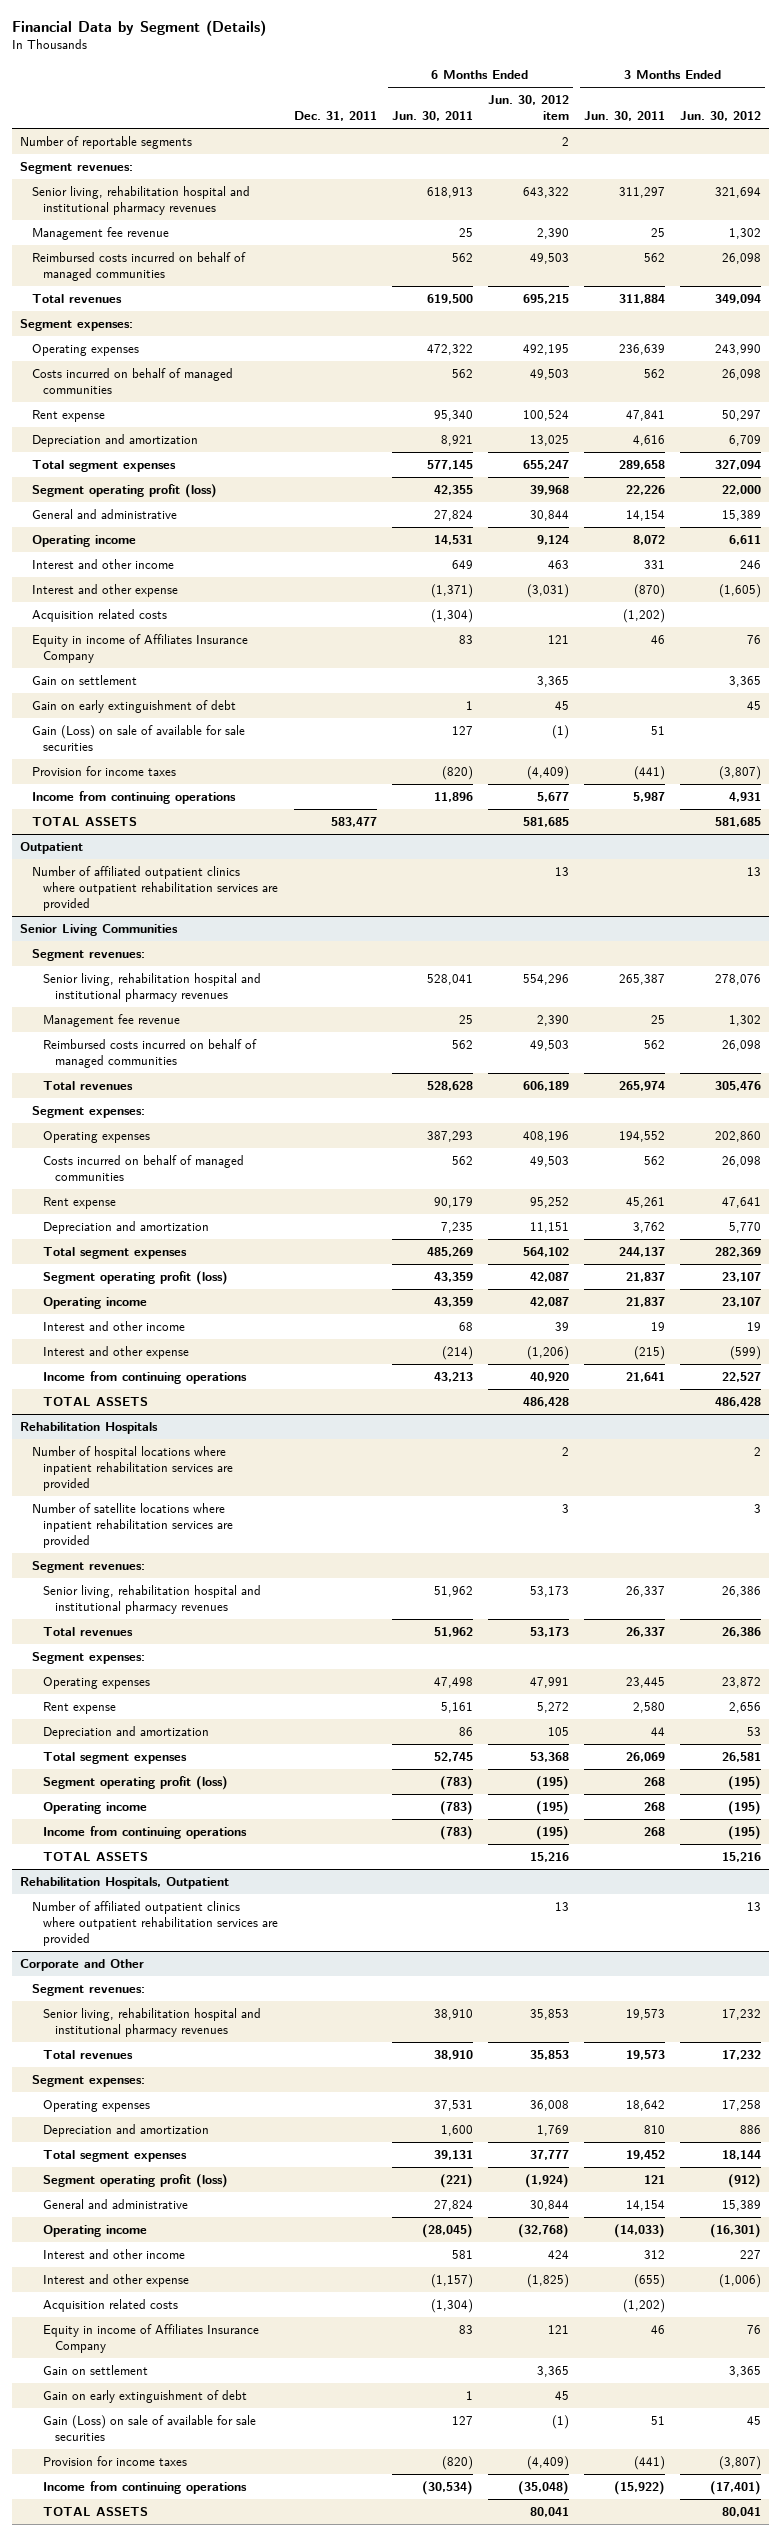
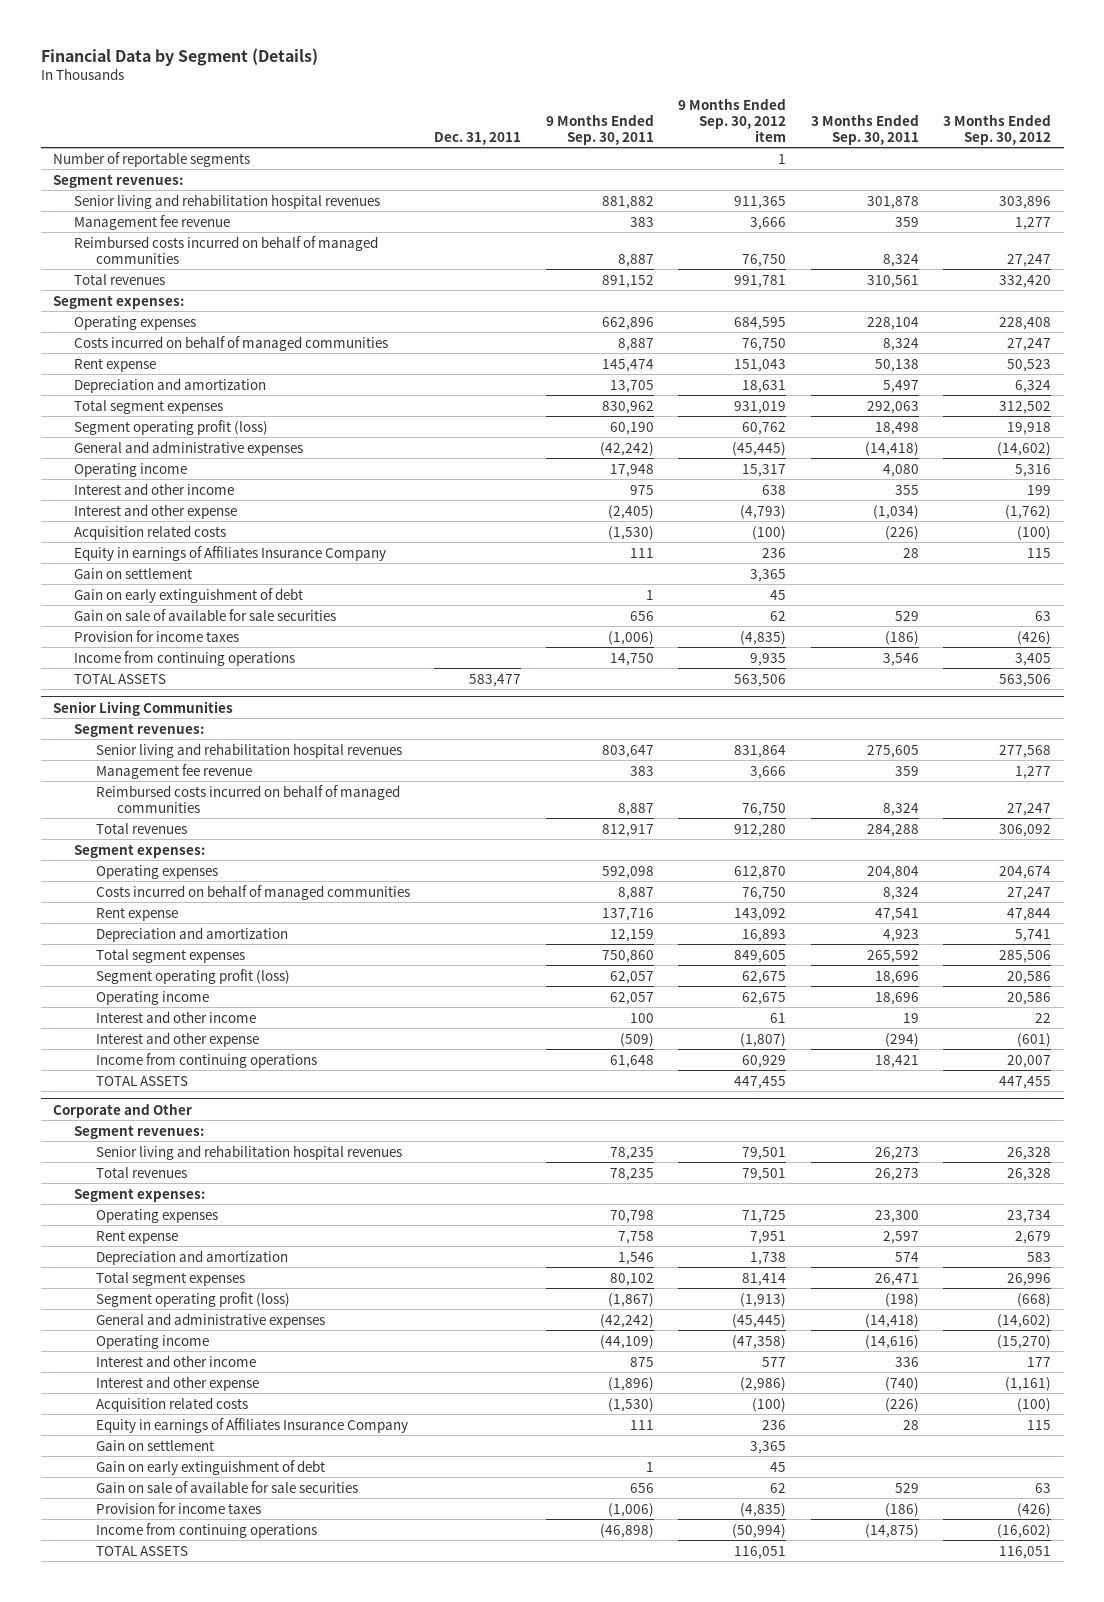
- | Dec. 31, 2011 | 6 Months Ended Jun. 30, 2011 | 6 Months Ended Jun. 30, 2012 item | 3 Months Ended Jun. 30, 2011 | 3 Months Ended Jun. 30, 2012
+ | Dec. 31, 2011 | 9 Months Ended Sep. 30, 2011 | 9 Months Ended Sep. 30, 2012 item | 3 Months Ended Sep. 30, 2011 | 3 Months Ended Sep. 30, 2012
- Senior living, rehabilitation hospital and institutional pharmacy revenues | | 618,913 | 643,322 | 311,297 | 321,694
+ Senior living and rehabilitation hospital revenues | | 881,882 | 911,365 | 301,878 | 303,896
- General and administrative | | 27,824 | 30,844 | 14,154 | 15,389
+ General and administrative expenses | | (42,242) | (45,445) | (14,418) | (14,602)
- Equity in income of Affiliates Insurance Company | | 83 | 121 | 46 | 76
+ Equity in earnings of Affiliates Insurance Company | | 111 | 236 | 28 | 115
- Gain (Loss) on sale of available for sale securities | | 127 | (1) | 51 |
+ Gain on sale of available for sale securities | | 656 | 62 | 529 | 63
- Outpatient
- Number of affiliated outpatient clinics where outpatient rehabilitation services are provided | | | 13 | | 13
@ Senior Living Communities
- Senior living, rehabilitation hospital and institutional pharmacy revenues | | 528,041 | 554,296 | 265,387 | 278,076
+ Senior living and rehabilitation hospital revenues | | 803,647 | 831,864 | 275,605 | 277,568
- Rehabilitation Hospitals
- Number of hospital locations where inpatient rehabilitation services are provided | | | 2 | | 2
- Number of satellite locations where inpatient rehabilitation services are provided | | | 3 | | 3
- Segment revenues:
- Senior living, rehabilitation hospital and institutional pharmacy revenues | | 51,962 | 53,173 | 26,337 | 26,386
- Total revenues | | 51,962 | 53,173 | 26,337 | 26,386
- Segment expenses:
- Operating expenses | | 47,498 | 47,991 | 23,445 | 23,872
- Rent expense | | 5,161 | 5,272 | 2,580 | 2,656
- Depreciation and amortization | | 86 | 105 | 44 | 53
- Total segment expenses | | 52,745 | 53,368 | 26,069 | 26,581
- Segment operating profit (loss) | | (783) | (195) | 268 | (195)
- Operating income | | (783) | (195) | 268 | (195)
- Income from continuing operations | | (783) | (195) | 268 | (195)
- TOTAL ASSETS | | | 15,216 | | 15,216
- Rehabilitation Hospitals, Outpatient
- Number of affiliated outpatient clinics where outpatient rehabilitation services are provided | | | 13 | | 13
@ Corporate and Other
- Senior living, rehabilitation hospital and institutional pharmacy revenues | | 38,910 | 35,853 | 19,573 | 17,232
+ Senior living and rehabilitation hospital revenues | | 78,235 | 79,501 | 26,273 | 26,328
+ Rent expense | | 7,758 | 7,951 | 2,597 | 2,679
- General and administrative | | 27,824 | 30,844 | 14,154 | 15,389
+ General and administrative expenses | | (42,242) | (45,445) | (14,418) | (14,602)
- Equity in income of Affiliates Insurance Company | | 83 | 121 | 46 | 76
+ Equity in earnings of Affiliates Insurance Company | | 111 | 236 | 28 | 115
- Gain (Loss) on sale of available for sale securities | | 127 | (1) | 51 | 45
+ Gain on sale of available for sale securities | | 656 | 62 | 529 | 63

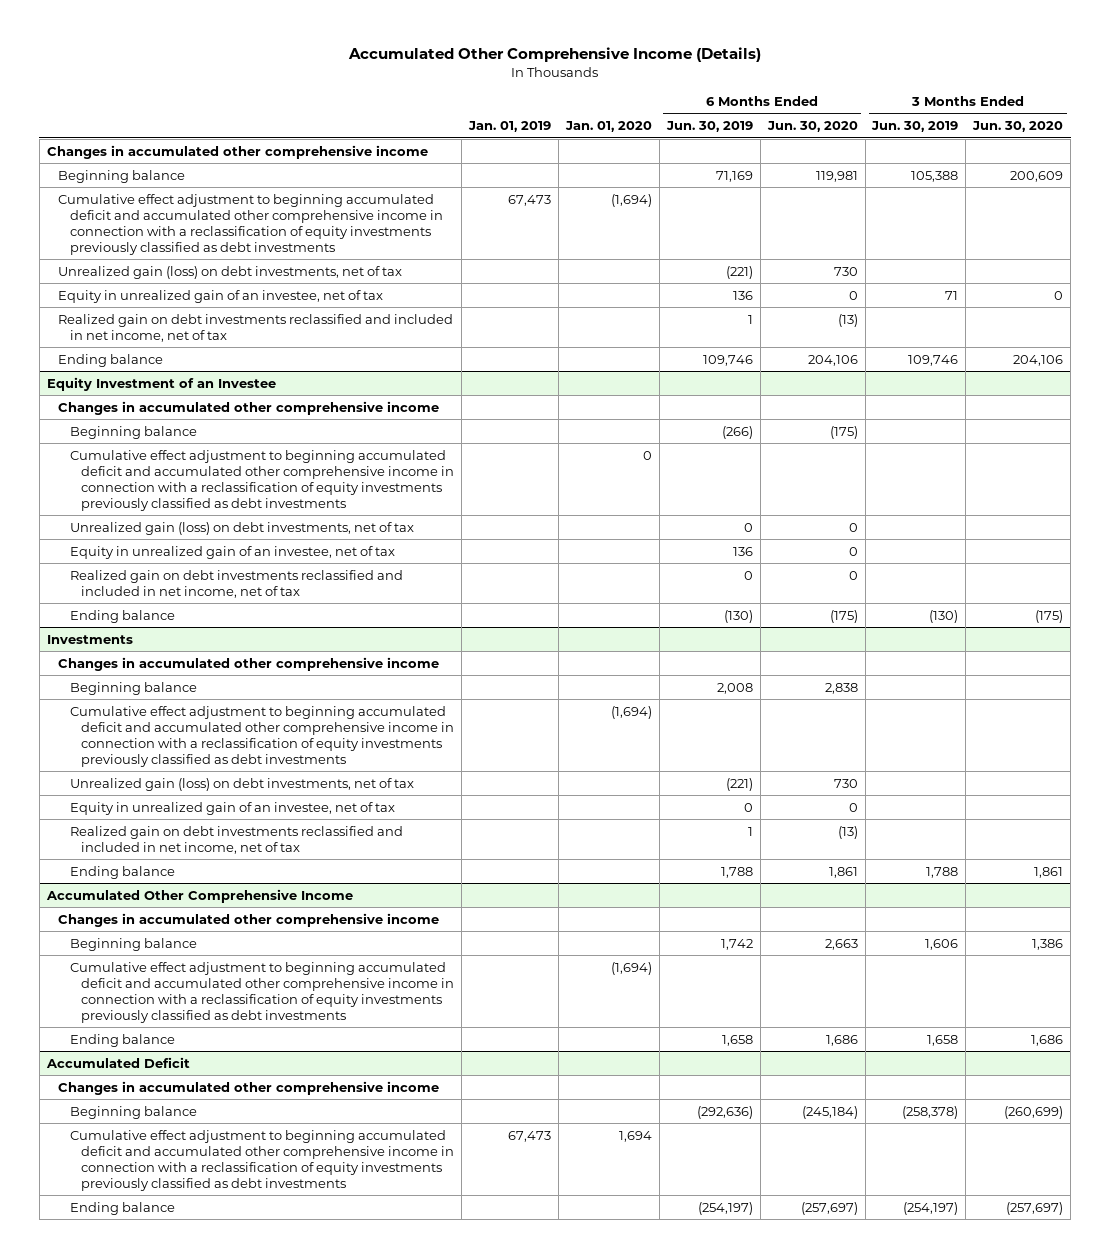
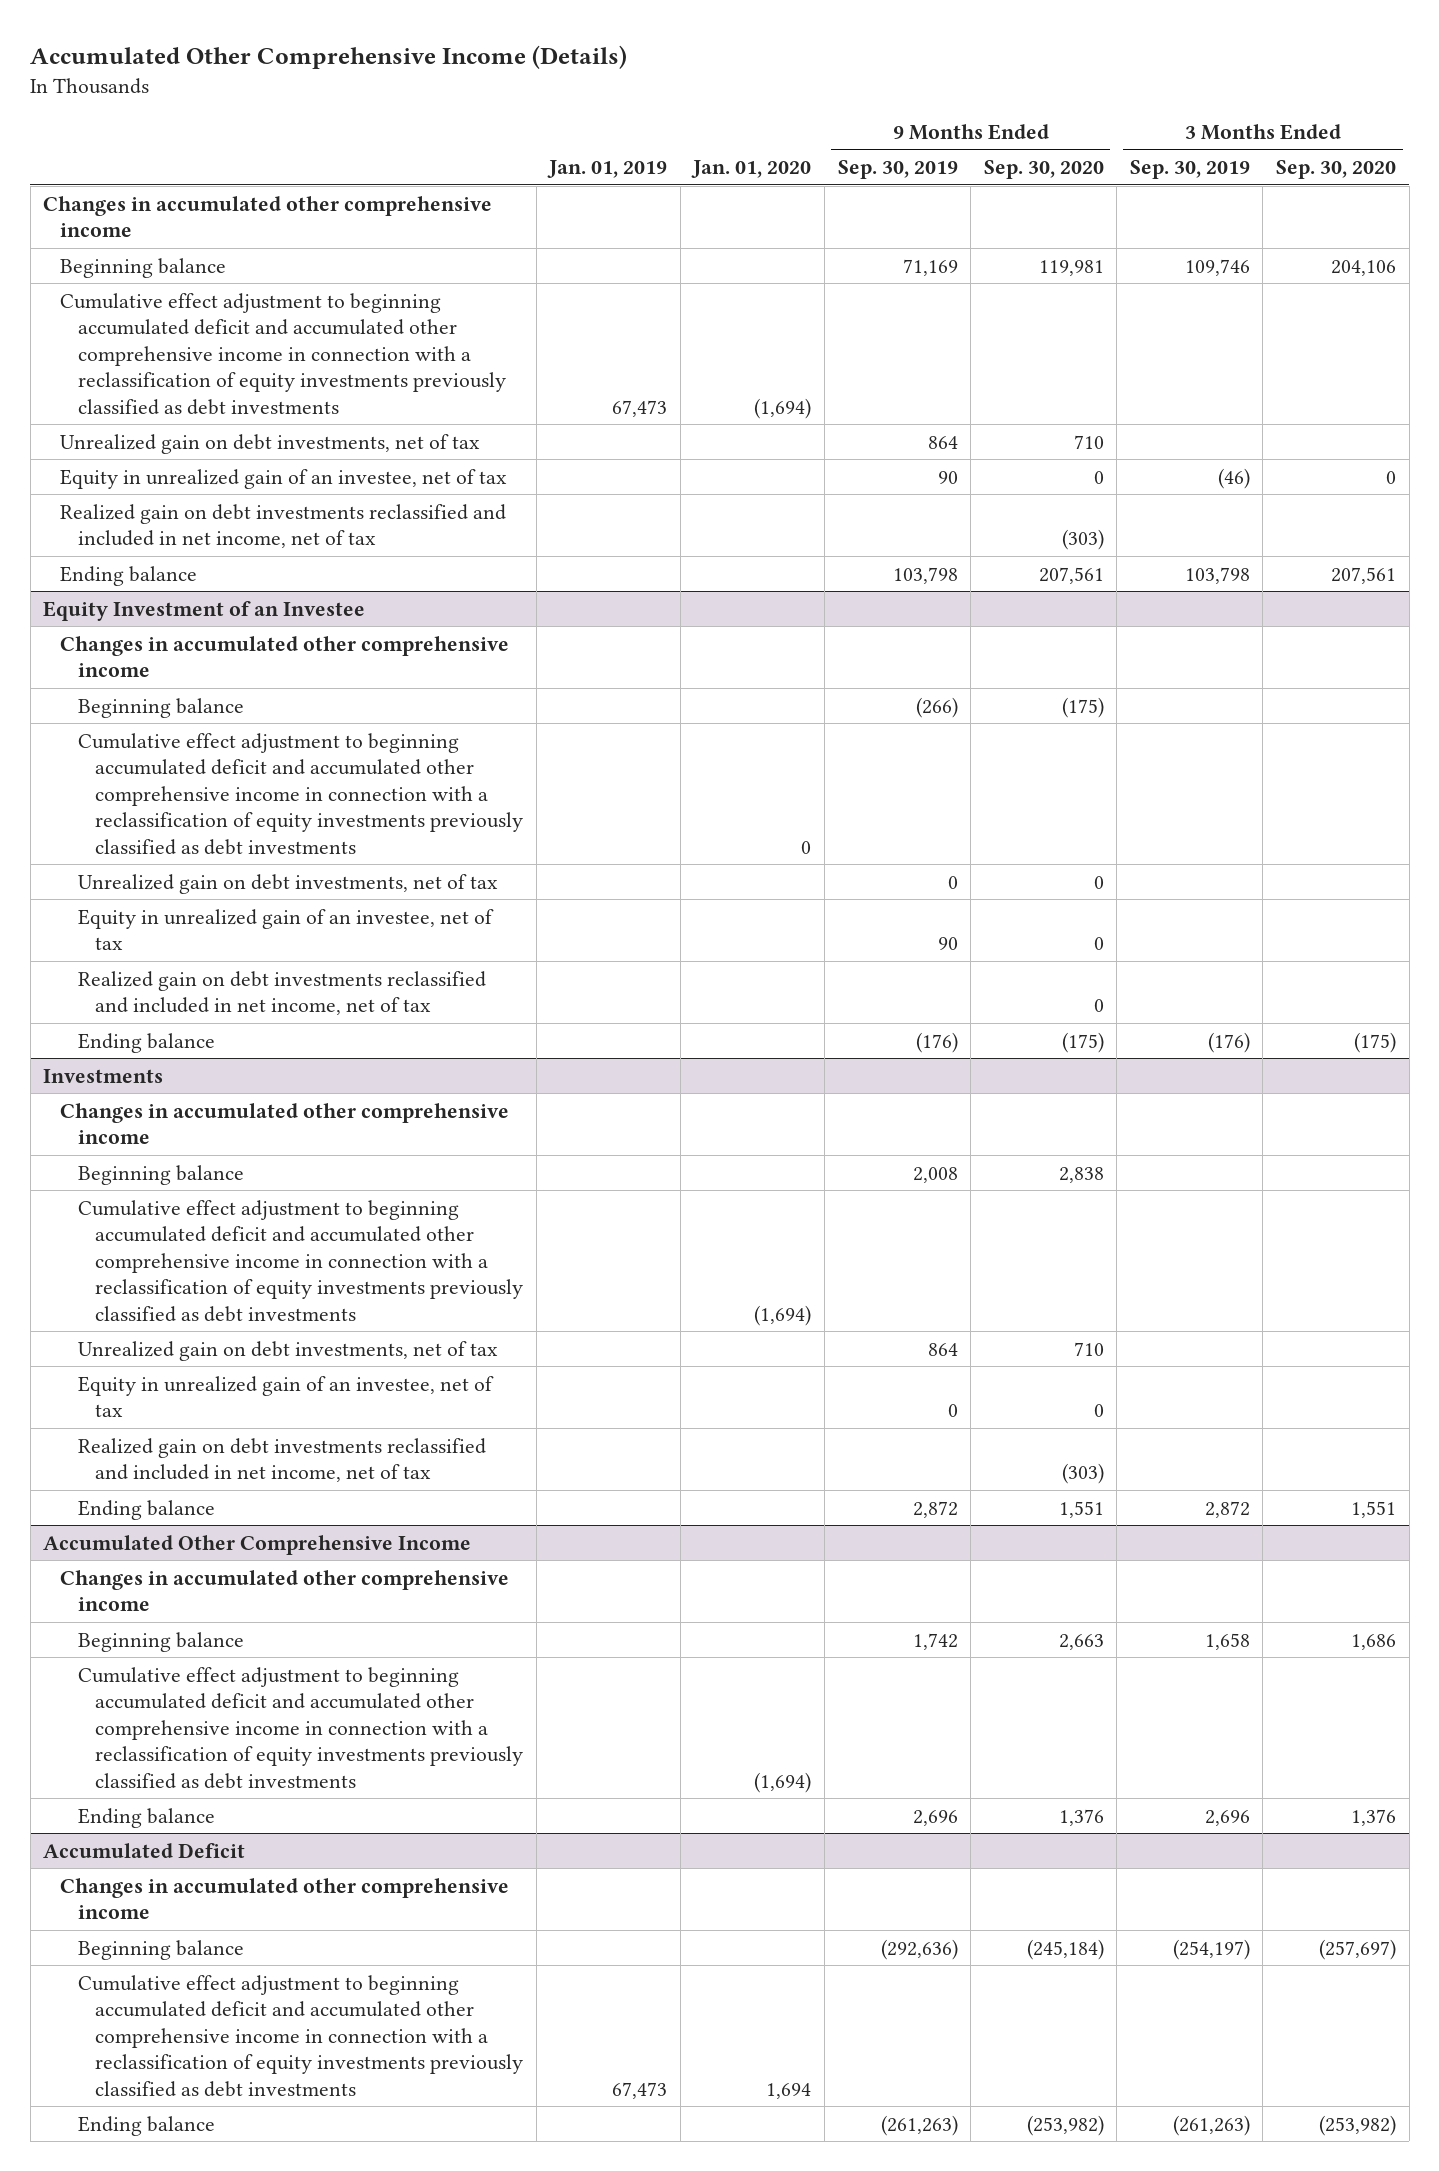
- | Jan. 01, 2019 | Jan. 01, 2020 | 6 Months Ended Jun. 30, 2019 | 6 Months Ended Jun. 30, 2020 | 3 Months Ended Jun. 30, 2019 | 3 Months Ended Jun. 30, 2020
+ | Jan. 01, 2019 | Jan. 01, 2020 | 9 Months Ended Sep. 30, 2019 | 9 Months Ended Sep. 30, 2020 | 3 Months Ended Sep. 30, 2019 | 3 Months Ended Sep. 30, 2020
- Unrealized gain (loss) on debt investments, net of tax | | | (221) | 730 | |
+ Unrealized gain on debt investments, net of tax | | | 864 | 710 | |
@ Equity Investment of an Investee
- Unrealized gain (loss) on debt investments, net of tax | | | 0 | 0 | |
+ Unrealized gain on debt investments, net of tax | | | 0 | 0 | |
@ Investments
- Unrealized gain (loss) on debt investments, net of tax | | | (221) | 730 | |
+ Unrealized gain on debt investments, net of tax | | | 864 | 710 | |

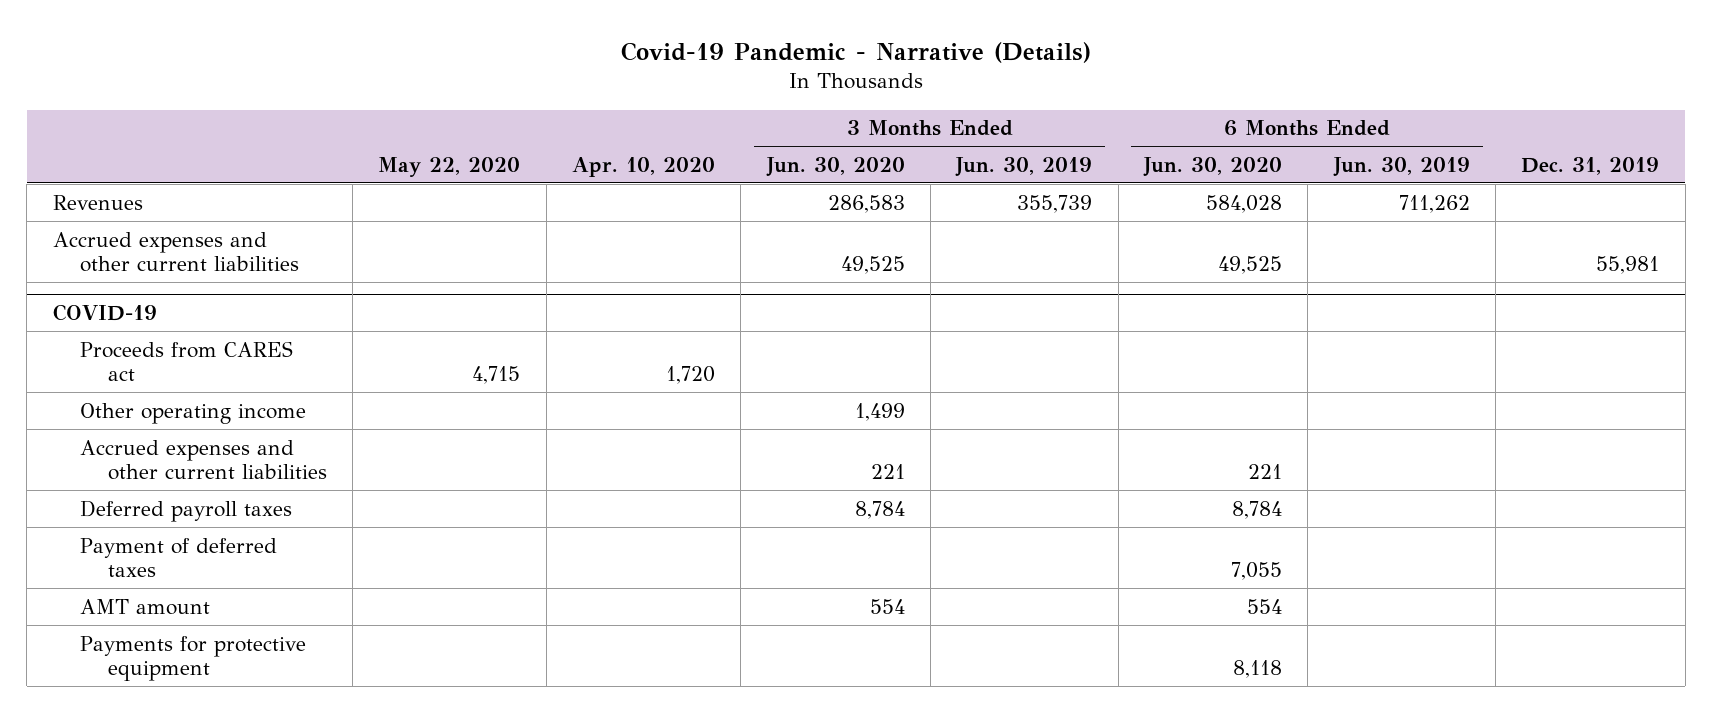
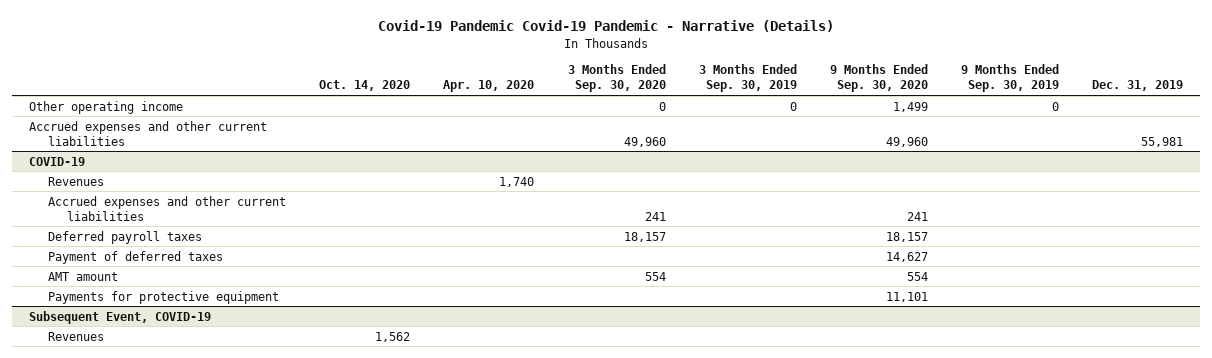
- Covid-19 Pandemic - Narrative (Details)
+ Covid-19 Pandemic Covid-19 Pandemic - Narrative (Details)
- | May 22, 2020 | Apr. 10, 2020 | 3 Months Ended Jun. 30, 2020 | 3 Months Ended Jun. 30, 2019 | 6 Months Ended Jun. 30, 2020 | 6 Months Ended Jun. 30, 2019 | Dec. 31, 2019
+ | Oct. 14, 2020 | Apr. 10, 2020 | 3 Months Ended Sep. 30, 2020 | 3 Months Ended Sep. 30, 2019 | 9 Months Ended Sep. 30, 2020 | 9 Months Ended Sep. 30, 2019 | Dec. 31, 2019
- Revenues | | | 286,583 | 355,739 | 584,028 | 711,262 |
+ Other operating income | | | 0 | 0 | 1,499 | 0 |
@ COVID-19
- Proceeds from CARES act | 4,715 | 1,720 | | | | |
- Other operating income | | | 1,499 | | | |
+ Revenues | | 1,740 | | | | |
+ Subsequent Event, COVID-19
+ Revenues | 1,562 | | | | | |

